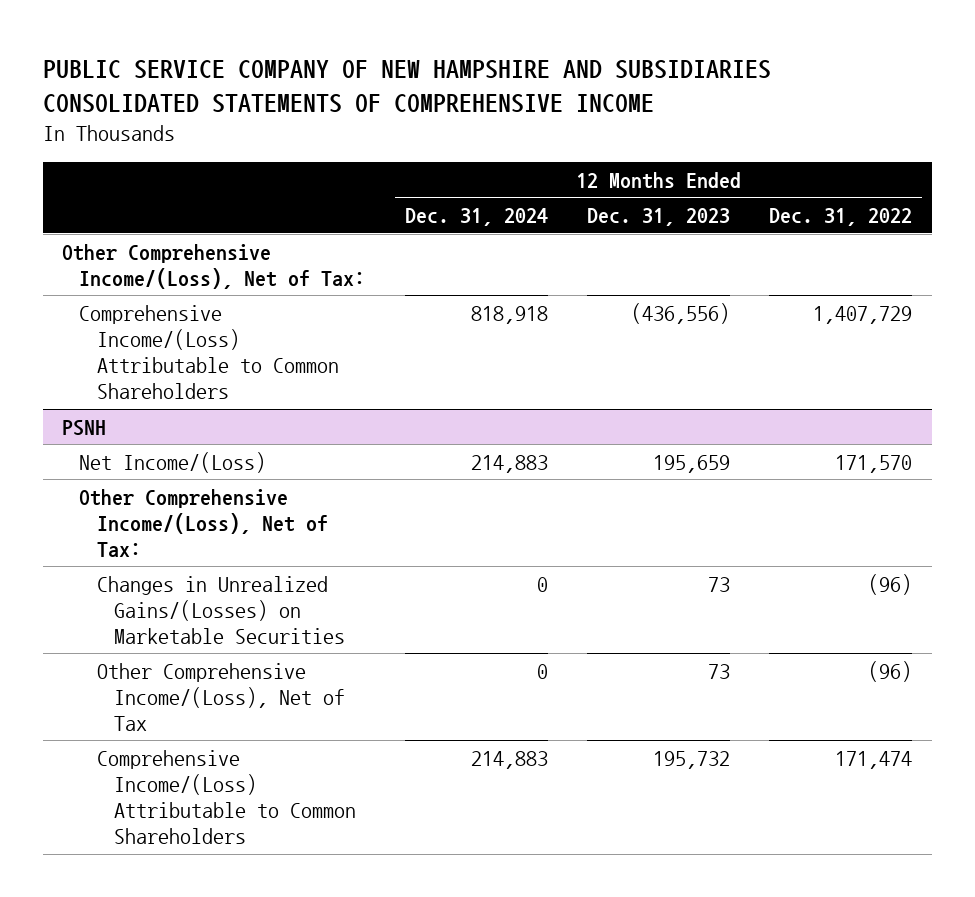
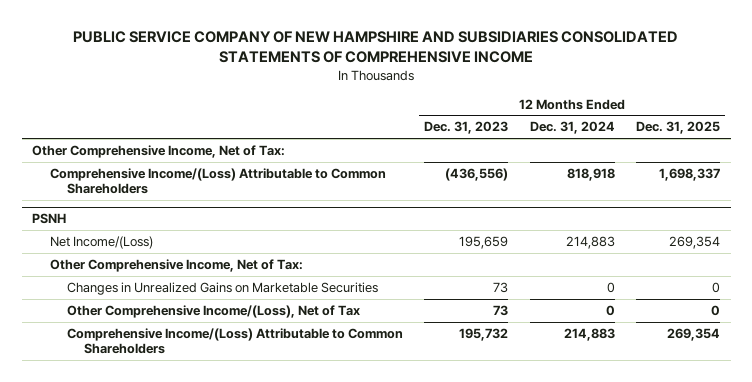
- | 12 Months Ended Dec. 31, 2024 | 12 Months Ended Dec. 31, 2023 | 12 Months Ended Dec. 31, 2022
+ | 12 Months Ended Dec. 31, 2023 | 12 Months Ended Dec. 31, 2024 | 12 Months Ended Dec. 31, 2025
- Other Comprehensive Income/(Loss), Net of Tax:
+ Other Comprehensive Income, Net of Tax:
@ PSNH
- Other Comprehensive Income/(Loss), Net of Tax:
- Changes in Unrealized Gains/(Losses) on Marketable Securities | 0 | 73 | (96)
+ Other Comprehensive Income, Net of Tax:
+ Changes in Unrealized Gains on Marketable Securities | 73 | 0 | 0

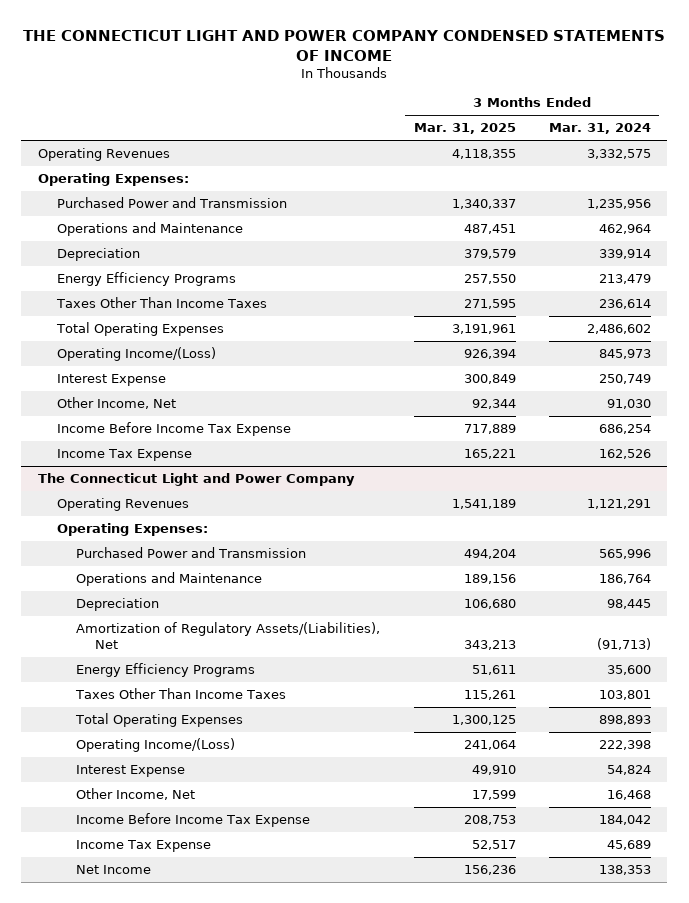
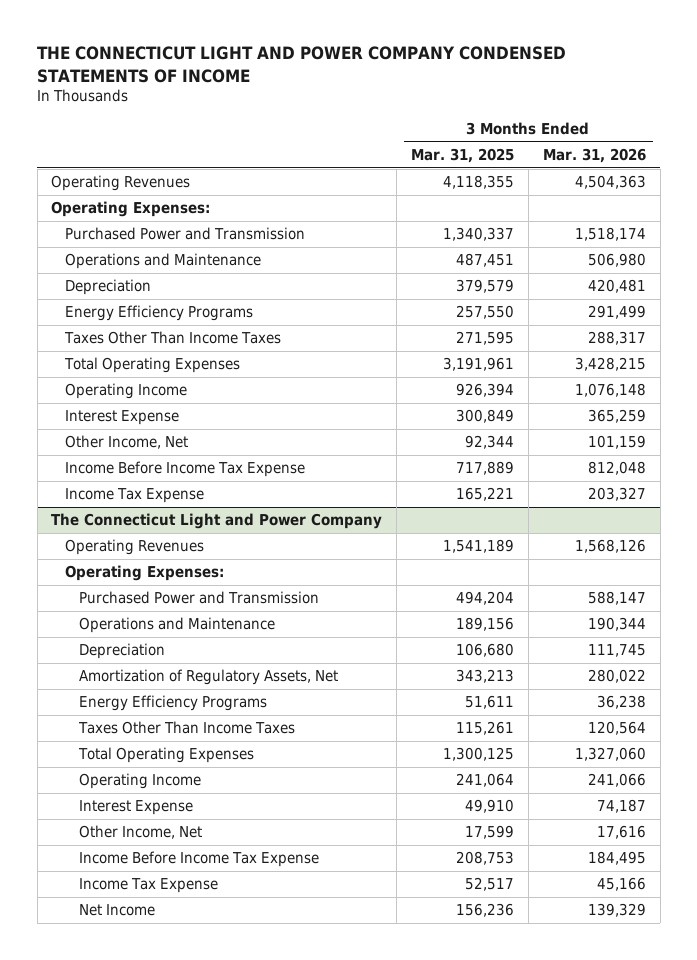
- | 3 Months Ended Mar. 31, 2025 | 3 Months Ended Mar. 31, 2024
+ | 3 Months Ended Mar. 31, 2025 | 3 Months Ended Mar. 31, 2026
- Operating Income/(Loss) | 926,394 | 845,973
+ Operating Income | 926,394 | 1,076,148
@ The Connecticut Light and Power Company
- Amortization of Regulatory Assets/(Liabilities), Net | 343,213 | (91,713)
+ Amortization of Regulatory Assets, Net | 343,213 | 280,022
- Operating Income/(Loss) | 241,064 | 222,398
+ Operating Income | 241,064 | 241,066

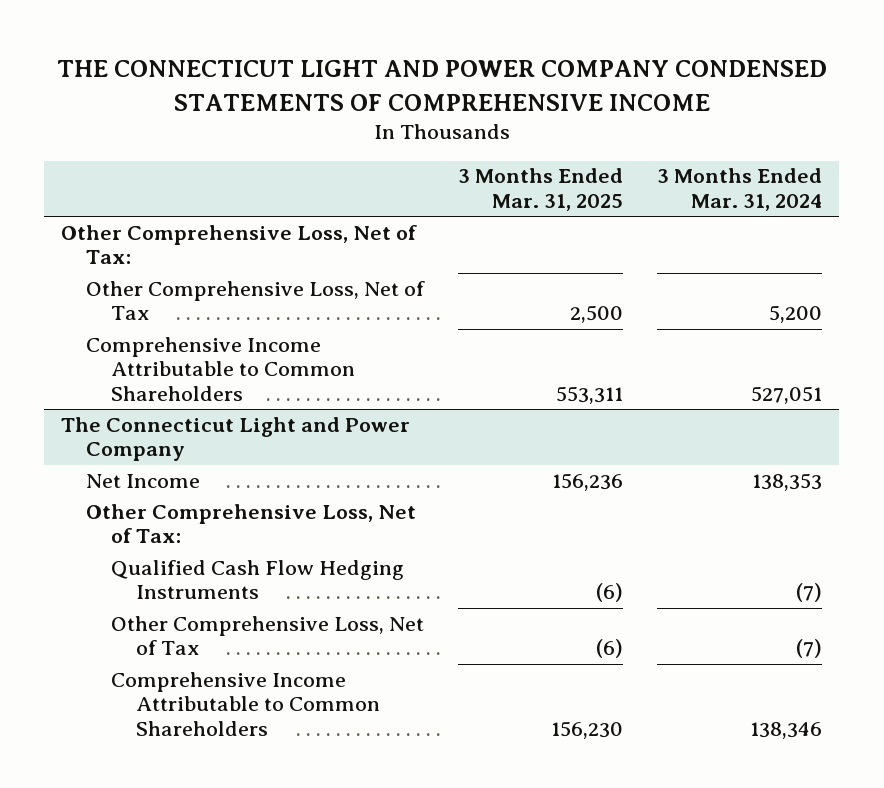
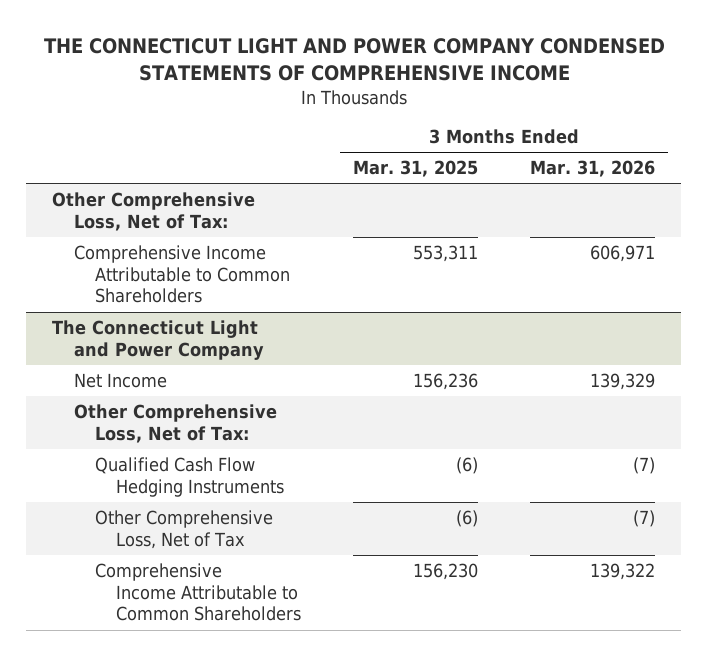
- | 3 Months Ended Mar. 31, 2025 | 3 Months Ended Mar. 31, 2024
+ | 3 Months Ended Mar. 31, 2025 | 3 Months Ended Mar. 31, 2026
- Other Comprehensive Loss, Net of Tax | 2,500 | 5,200

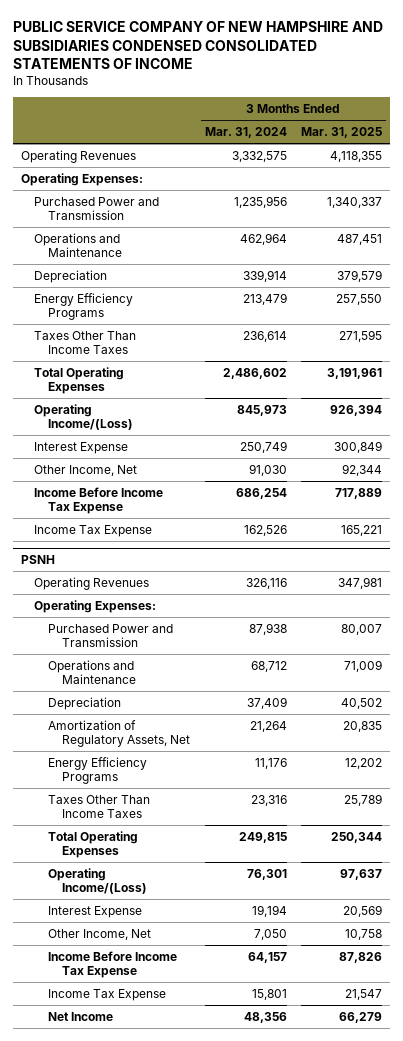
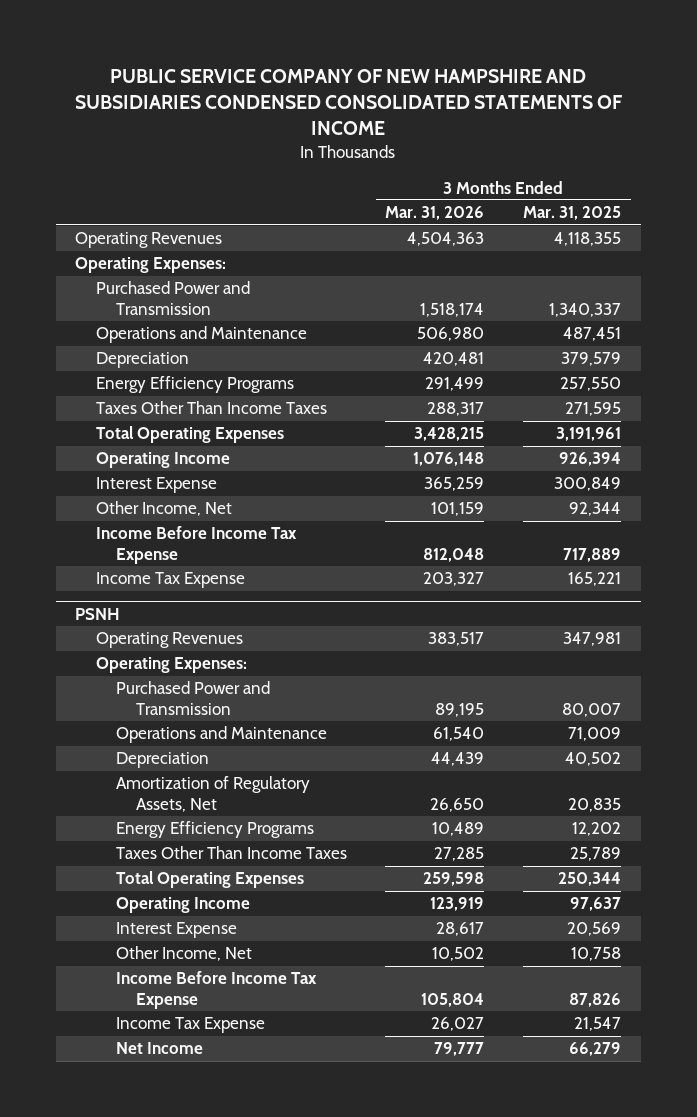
- | 3 Months Ended Mar. 31, 2024 | 3 Months Ended Mar. 31, 2025
+ | 3 Months Ended Mar. 31, 2026 | 3 Months Ended Mar. 31, 2025
- Operating Income/(Loss) | 845,973 | 926,394
+ Operating Income | 1,076,148 | 926,394
@ PSNH
- Operating Income/(Loss) | 76,301 | 97,637
+ Operating Income | 123,919 | 97,637

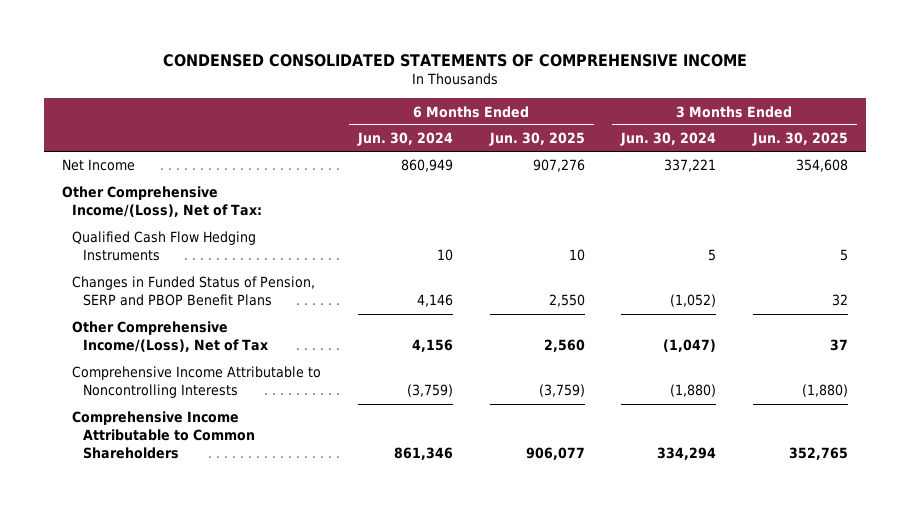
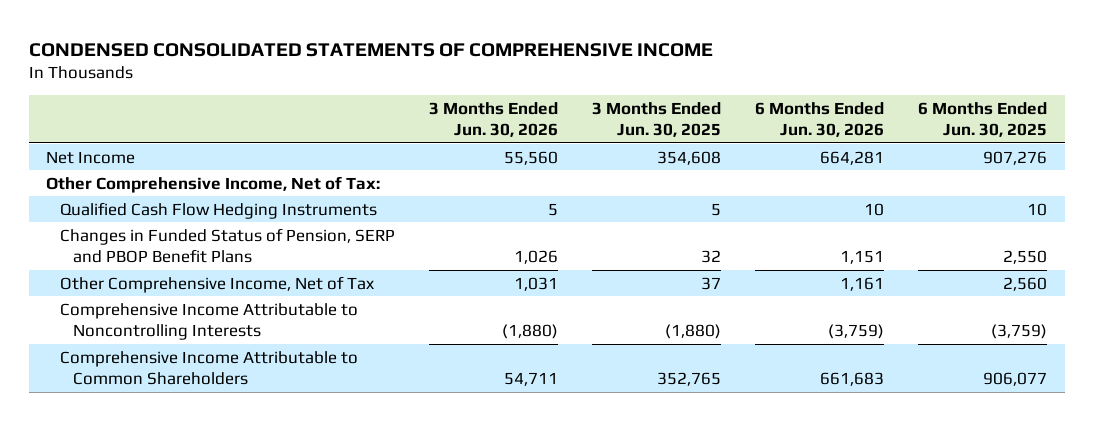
- | 6 Months Ended Jun. 30, 2024 | 6 Months Ended Jun. 30, 2025 | 3 Months Ended Jun. 30, 2024 | 3 Months Ended Jun. 30, 2025
+ | 3 Months Ended Jun. 30, 2026 | 3 Months Ended Jun. 30, 2025 | 6 Months Ended Jun. 30, 2026 | 6 Months Ended Jun. 30, 2025
- Other Comprehensive Income/(Loss), Net of Tax:
+ Other Comprehensive Income, Net of Tax:
- Other Comprehensive Income/(Loss), Net of Tax | 4,156 | 2,560 | (1,047) | 37
+ Other Comprehensive Income, Net of Tax | 1,031 | 37 | 1,161 | 2,560

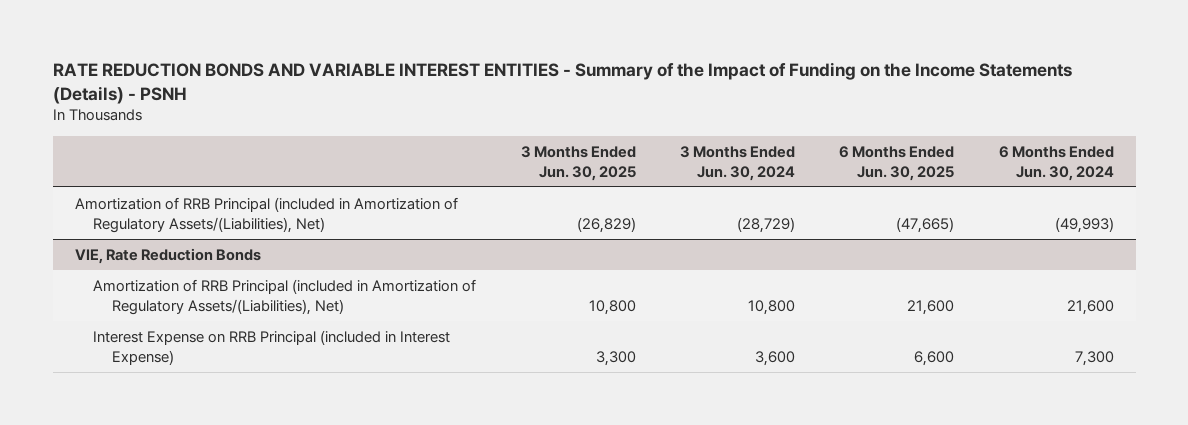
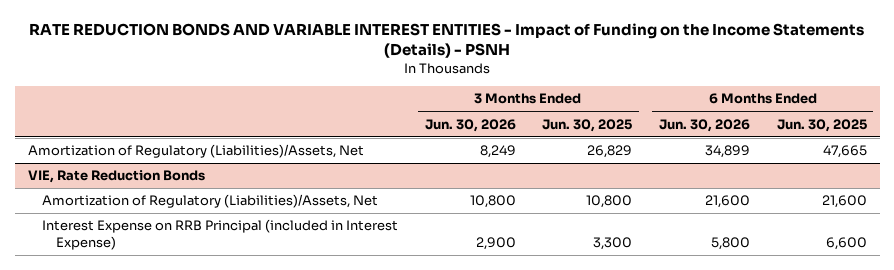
- RATE REDUCTION BONDS AND VARIABLE INTEREST ENTITIES - Summary of the Impact of Funding on the Income Statements (Details) - PSNH
+ RATE REDUCTION BONDS AND VARIABLE INTEREST ENTITIES - Impact of Funding on the Income Statements (Details) - PSNH
- | 3 Months Ended Jun. 30, 2025 | 3 Months Ended Jun. 30, 2024 | 6 Months Ended Jun. 30, 2025 | 6 Months Ended Jun. 30, 2024
+ | 3 Months Ended Jun. 30, 2026 | 3 Months Ended Jun. 30, 2025 | 6 Months Ended Jun. 30, 2026 | 6 Months Ended Jun. 30, 2025
- Amortization of RRB Principal (included in Amortization of Regulatory Assets/(Liabilities), Net) | (26,829) | (28,729) | (47,665) | (49,993)
+ Amortization of Regulatory (Liabilities)/Assets, Net | 8,249 | 26,829 | 34,899 | 47,665
@ VIE, Rate Reduction Bonds
- Amortization of RRB Principal (included in Amortization of Regulatory Assets/(Liabilities), Net) | 10,800 | 10,800 | 21,600 | 21,600
+ Amortization of Regulatory (Liabilities)/Assets, Net | 10,800 | 10,800 | 21,600 | 21,600

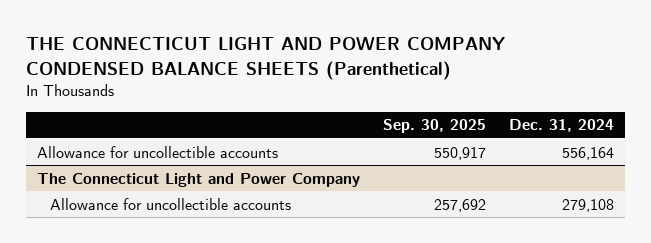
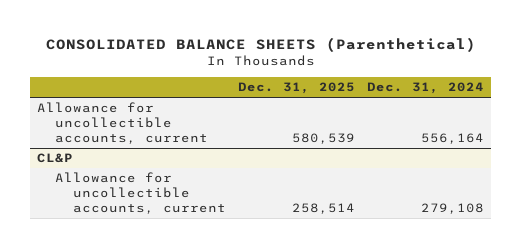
- THE CONNECTICUT LIGHT AND POWER COMPANY CONDENSED BALANCE SHEETS (Parenthetical)
+ CONSOLIDATED BALANCE SHEETS (Parenthetical)
- | Sep. 30, 2025 | Dec. 31, 2024
+ | Dec. 31, 2025 | Dec. 31, 2024
- Allowance for uncollectible accounts | 550,917 | 556,164
- The Connecticut Light and Power Company
- Allowance for uncollectible accounts | 257,692 | 279,108
+ Allowance for uncollectible accounts, current | 580,539 | 556,164
+ CL&P
+ Allowance for uncollectible accounts, current | 258,514 | 279,108

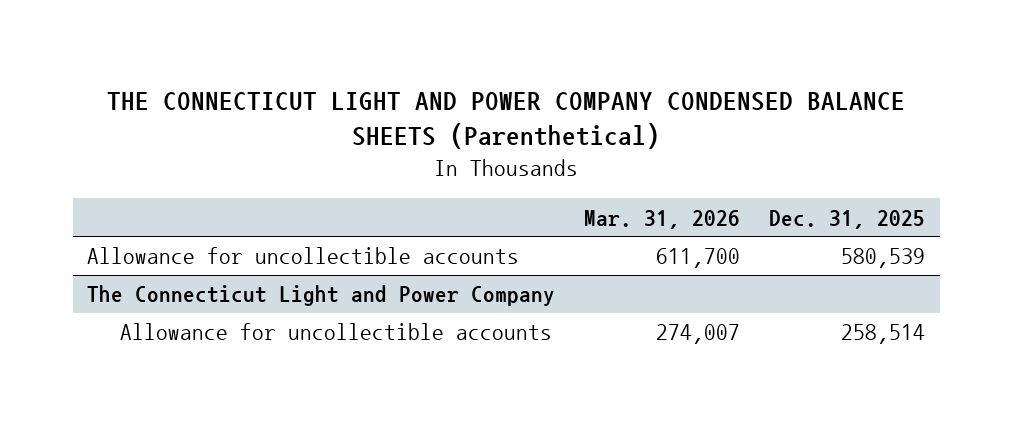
- CONSOLIDATED BALANCE SHEETS (Parenthetical)
+ THE CONNECTICUT LIGHT AND POWER COMPANY CONDENSED BALANCE SHEETS (Parenthetical)
- | Dec. 31, 2025 | Dec. 31, 2024
+ | Mar. 31, 2026 | Dec. 31, 2025
- Allowance for uncollectible accounts, current | 580,539 | 556,164
- CL&P
- Allowance for uncollectible accounts, current | 258,514 | 279,108
+ Allowance for uncollectible accounts | 611,700 | 580,539
+ The Connecticut Light and Power Company
+ Allowance for uncollectible accounts | 274,007 | 258,514

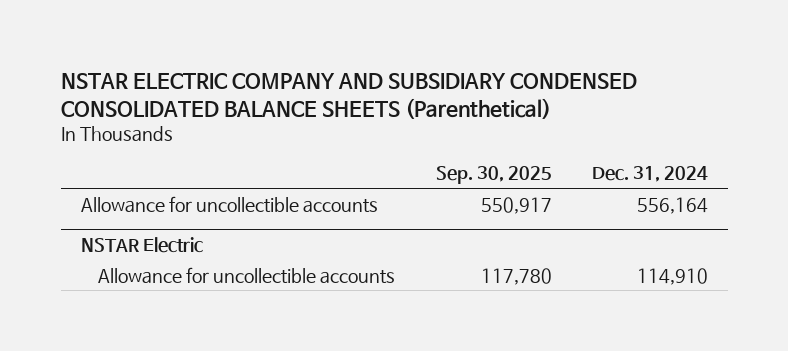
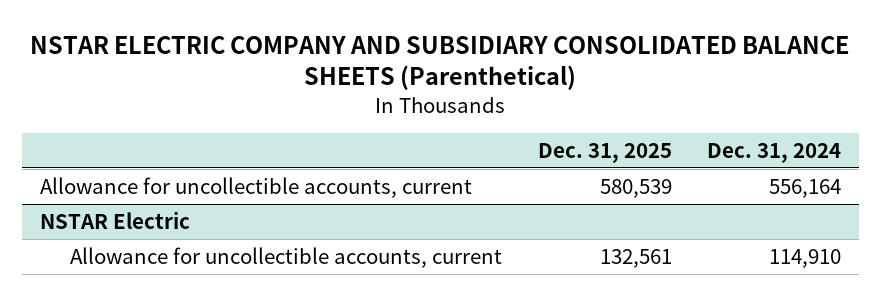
- NSTAR ELECTRIC COMPANY AND SUBSIDIARY CONDENSED CONSOLIDATED BALANCE SHEETS (Parenthetical)
+ NSTAR ELECTRIC COMPANY AND SUBSIDIARY CONSOLIDATED BALANCE SHEETS (Parenthetical)
- | Sep. 30, 2025 | Dec. 31, 2024
+ | Dec. 31, 2025 | Dec. 31, 2024
- Allowance for uncollectible accounts | 550,917 | 556,164
+ Allowance for uncollectible accounts, current | 580,539 | 556,164
@ NSTAR Electric
- Allowance for uncollectible accounts | 117,780 | 114,910
+ Allowance for uncollectible accounts, current | 132,561 | 114,910

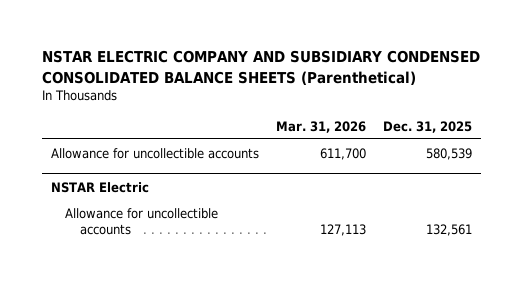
- NSTAR ELECTRIC COMPANY AND SUBSIDIARY CONSOLIDATED BALANCE SHEETS (Parenthetical)
+ NSTAR ELECTRIC COMPANY AND SUBSIDIARY CONDENSED CONSOLIDATED BALANCE SHEETS (Parenthetical)
- | Dec. 31, 2025 | Dec. 31, 2024
+ | Mar. 31, 2026 | Dec. 31, 2025
- Allowance for uncollectible accounts, current | 580,539 | 556,164
+ Allowance for uncollectible accounts | 611,700 | 580,539
@ NSTAR Electric
- Allowance for uncollectible accounts, current | 132,561 | 114,910
+ Allowance for uncollectible accounts | 127,113 | 132,561

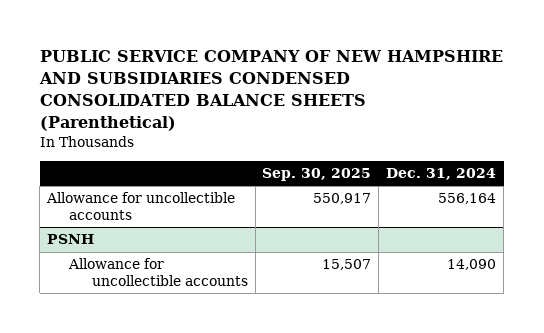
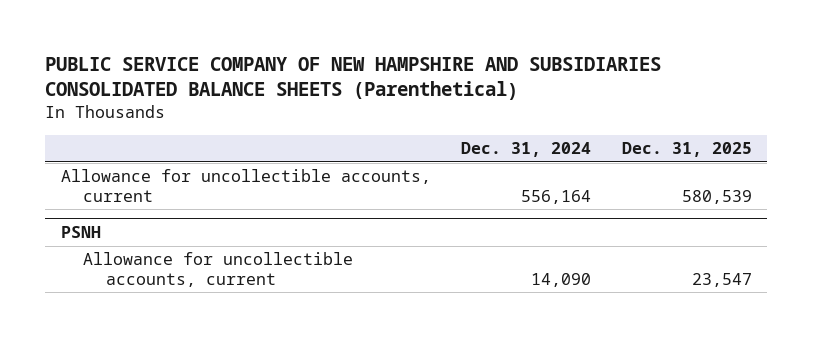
- PUBLIC SERVICE COMPANY OF NEW HAMPSHIRE AND SUBSIDIARIES CONDENSED CONSOLIDATED BALANCE SHEETS (Parenthetical)
+ PUBLIC SERVICE COMPANY OF NEW HAMPSHIRE AND SUBSIDIARIES CONSOLIDATED BALANCE SHEETS (Parenthetical)
- | Sep. 30, 2025 | Dec. 31, 2024
+ | Dec. 31, 2024 | Dec. 31, 2025
- Allowance for uncollectible accounts | 550,917 | 556,164
+ Allowance for uncollectible accounts, current | 556,164 | 580,539
@ PSNH
- Allowance for uncollectible accounts | 15,507 | 14,090
+ Allowance for uncollectible accounts, current | 14,090 | 23,547

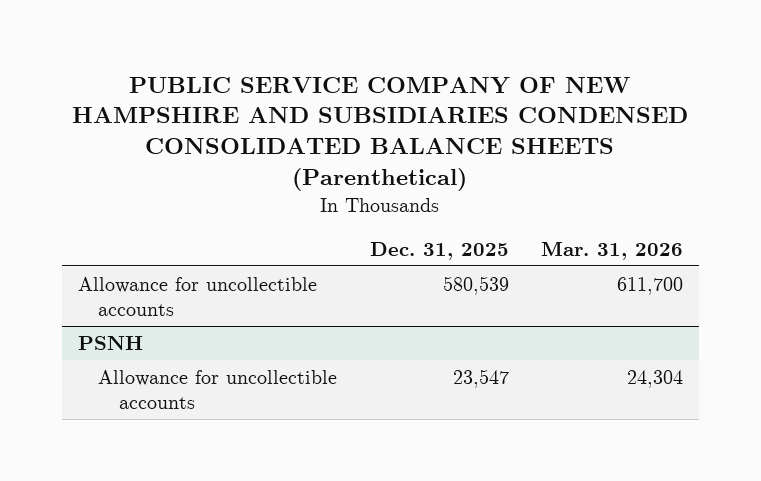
- PUBLIC SERVICE COMPANY OF NEW HAMPSHIRE AND SUBSIDIARIES CONSOLIDATED BALANCE SHEETS (Parenthetical)
+ PUBLIC SERVICE COMPANY OF NEW HAMPSHIRE AND SUBSIDIARIES CONDENSED CONSOLIDATED BALANCE SHEETS (Parenthetical)
- | Dec. 31, 2024 | Dec. 31, 2025
+ | Dec. 31, 2025 | Mar. 31, 2026
- Allowance for uncollectible accounts, current | 556,164 | 580,539
+ Allowance for uncollectible accounts | 580,539 | 611,700
@ PSNH
- Allowance for uncollectible accounts, current | 14,090 | 23,547
+ Allowance for uncollectible accounts | 23,547 | 24,304

